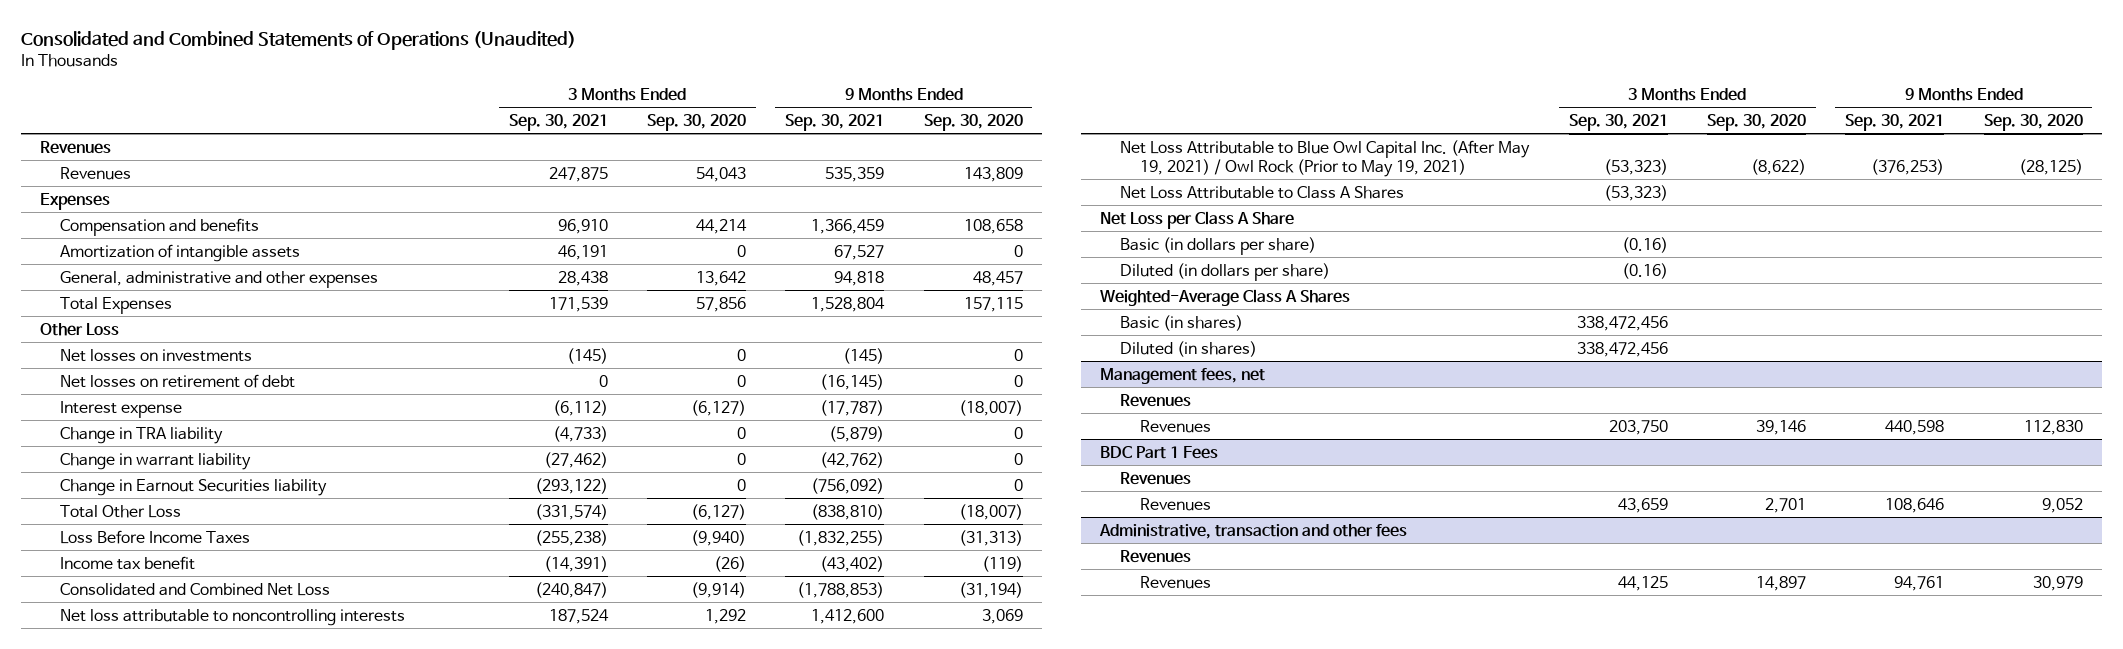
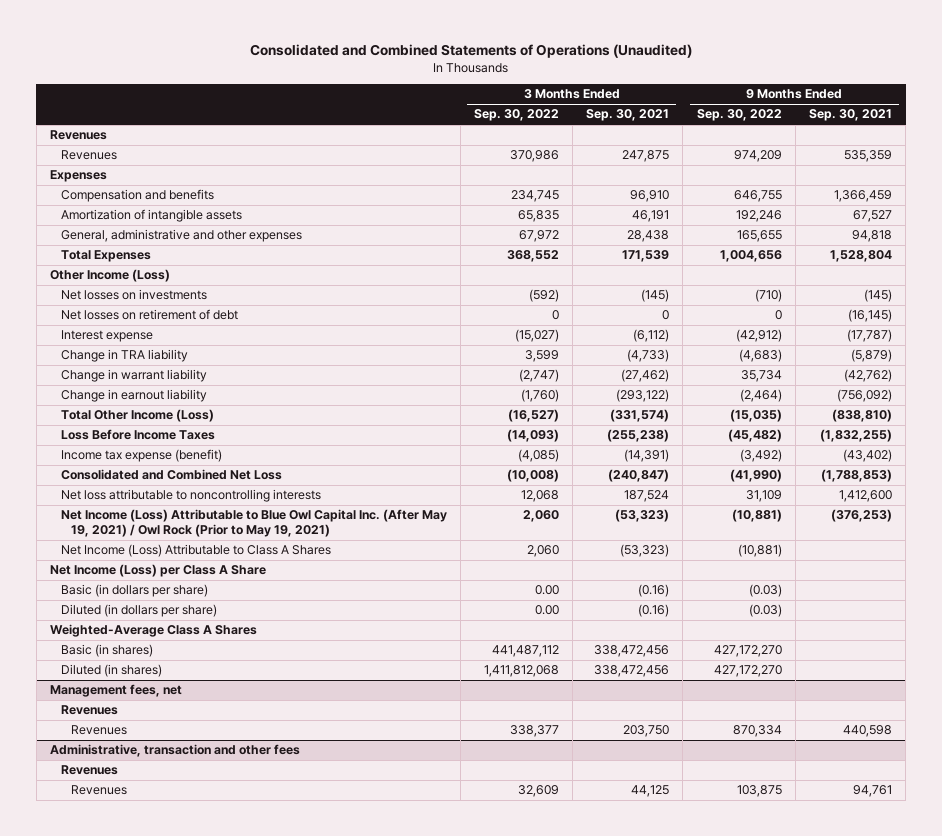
- | 3 Months Ended Sep. 30, 2021 | 3 Months Ended Sep. 30, 2020 | 9 Months Ended Sep. 30, 2021 | 9 Months Ended Sep. 30, 2020
+ | 3 Months Ended Sep. 30, 2022 | 3 Months Ended Sep. 30, 2021 | 9 Months Ended Sep. 30, 2022 | 9 Months Ended Sep. 30, 2021
- Other Loss
+ Other Income (Loss)
- Change in Earnout Securities liability | (293,122) | 0 | (756,092) | 0
- Total Other Loss | (331,574) | (6,127) | (838,810) | (18,007)
+ Change in earnout liability | (1,760) | (293,122) | (2,464) | (756,092)
+ Total Other Income (Loss) | (16,527) | (331,574) | (15,035) | (838,810)
- Income tax benefit | (14,391) | (26) | (43,402) | (119)
+ Income tax expense (benefit) | (4,085) | (14,391) | (3,492) | (43,402)
- Net Loss Attributable to Blue Owl Capital Inc. (After May 19, 2021) / Owl Rock (Prior to May 19, 2021) | (53,323) | (8,622) | (376,253) | (28,125)
- Net Loss Attributable to Class A Shares | (53,323) | | |
- Net Loss per Class A Share
+ Net Income (Loss) Attributable to Blue Owl Capital Inc. (After May 19, 2021) / Owl Rock (Prior to May 19, 2021) | 2,060 | (53,323) | (10,881) | (376,253)
+ Net Income (Loss) Attributable to Class A Shares | 2,060 | (53,323) | (10,881) |
+ Net Income (Loss) per Class A Share
- BDC Part 1 Fees
- Revenues
- Revenues | 43,659 | 2,701 | 108,646 | 9,052

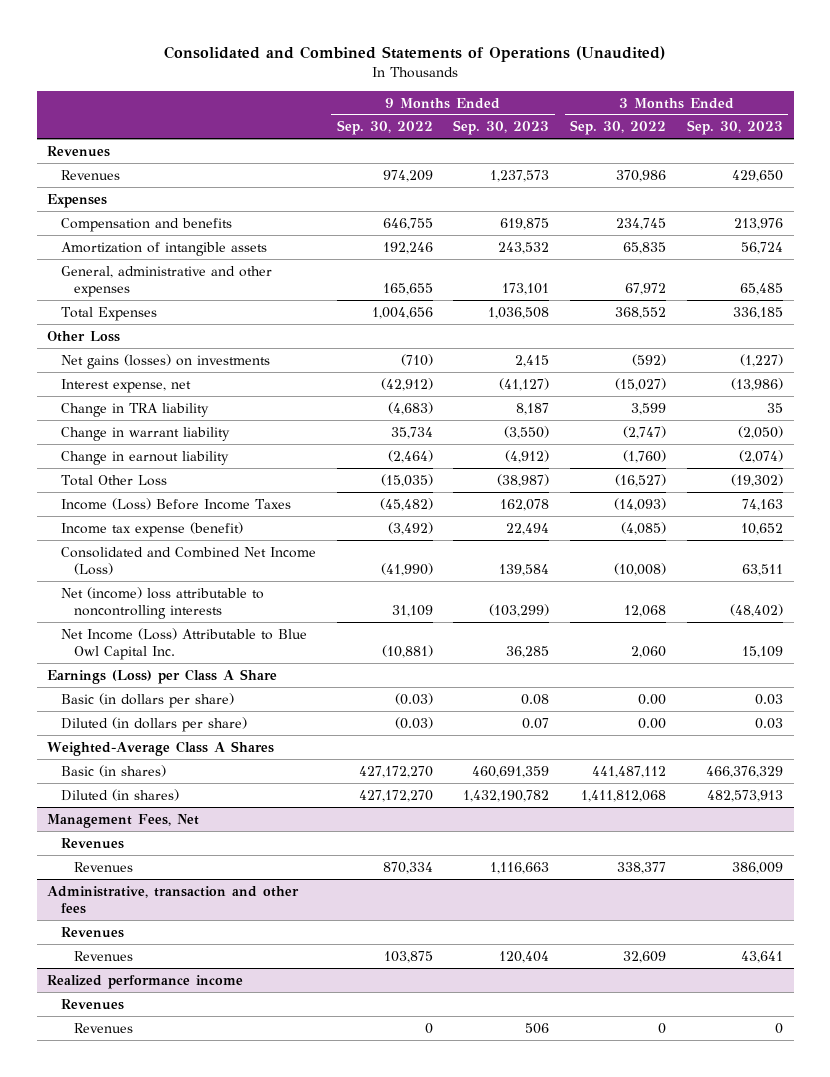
- | 3 Months Ended Sep. 30, 2022 | 3 Months Ended Sep. 30, 2021 | 9 Months Ended Sep. 30, 2022 | 9 Months Ended Sep. 30, 2021
+ | 9 Months Ended Sep. 30, 2022 | 9 Months Ended Sep. 30, 2023 | 3 Months Ended Sep. 30, 2022 | 3 Months Ended Sep. 30, 2023
- Other Income (Loss)
- Net losses on investments | (592) | (145) | (710) | (145)
- Net losses on retirement of debt | 0 | 0 | 0 | (16,145)
- Interest expense | (15,027) | (6,112) | (42,912) | (17,787)
+ Other Loss
+ Net gains (losses) on investments | (710) | 2,415 | (592) | (1,227)
+ Interest expense, net | (42,912) | (41,127) | (15,027) | (13,986)
- Total Other Income (Loss) | (16,527) | (331,574) | (15,035) | (838,810)
- Loss Before Income Taxes | (14,093) | (255,238) | (45,482) | (1,832,255)
+ Total Other Loss | (15,035) | (38,987) | (16,527) | (19,302)
+ Income (Loss) Before Income Taxes | (45,482) | 162,078 | (14,093) | 74,163
- Consolidated and Combined Net Loss | (10,008) | (240,847) | (41,990) | (1,788,853)
- Net loss attributable to noncontrolling interests | 12,068 | 187,524 | 31,109 | 1,412,600
- Net Income (Loss) Attributable to Blue Owl Capital Inc. (After May 19, 2021) / Owl Rock (Prior to May 19, 2021) | 2,060 | (53,323) | (10,881) | (376,253)
- Net Income (Loss) Attributable to Class A Shares | 2,060 | (53,323) | (10,881) |
- Net Income (Loss) per Class A Share
+ Consolidated and Combined Net Income (Loss) | (41,990) | 139,584 | (10,008) | 63,511
+ Net (income) loss attributable to noncontrolling interests | 31,109 | (103,299) | 12,068 | (48,402)
+ Net Income (Loss) Attributable to Blue Owl Capital Inc. | (10,881) | 36,285 | 2,060 | 15,109
+ Earnings (Loss) per Class A Share
- Management fees, net
+ Management Fees, Net
+ Realized performance income
+ Revenues
+ Revenues | 0 | 506 | 0 | 0

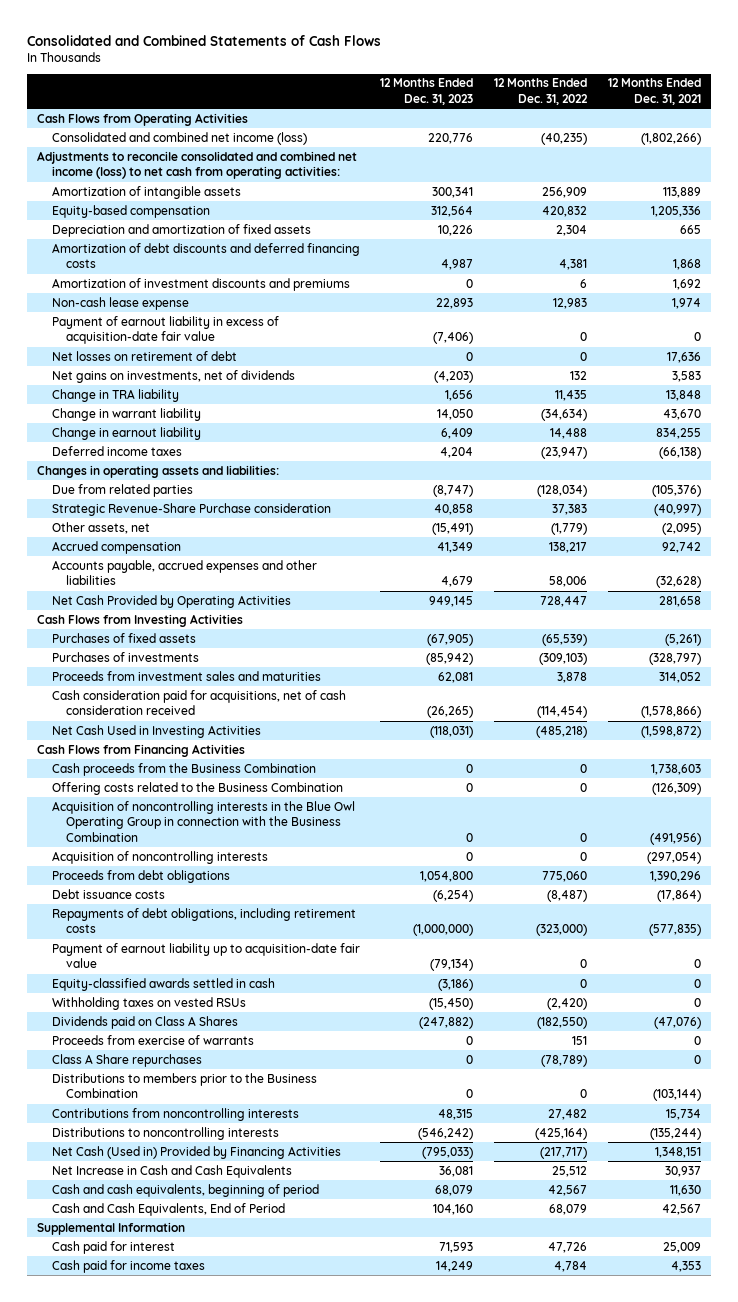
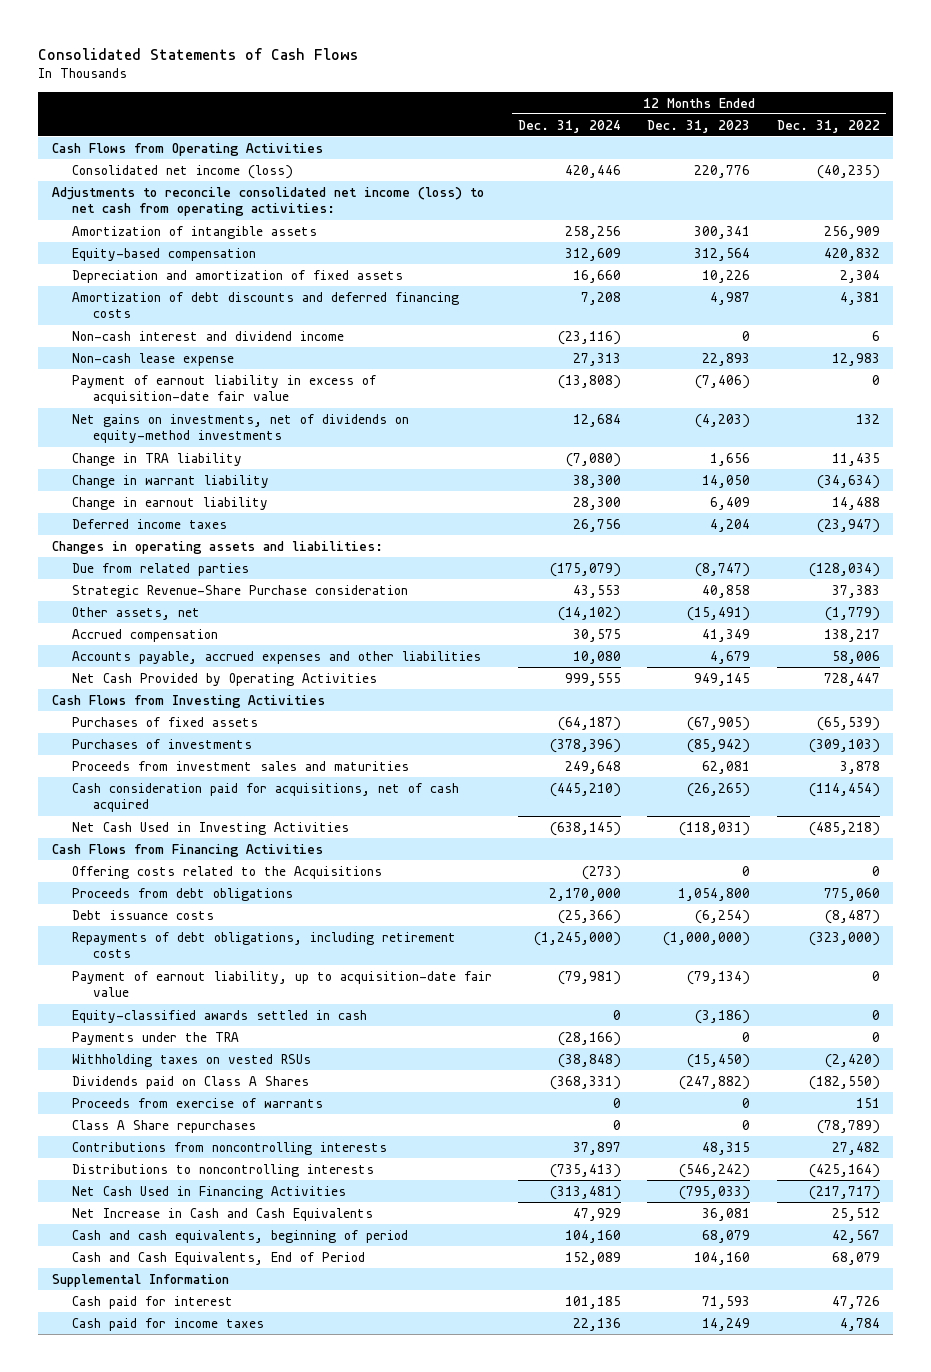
- Consolidated and Combined Statements of Cash Flows
+ Consolidated Statements of Cash Flows
- | 12 Months Ended Dec. 31, 2023 | 12 Months Ended Dec. 31, 2022 | 12 Months Ended Dec. 31, 2021
+ | 12 Months Ended Dec. 31, 2024 | 12 Months Ended Dec. 31, 2023 | 12 Months Ended Dec. 31, 2022
- Consolidated and combined net income (loss) | 220,776 | (40,235) | (1,802,266)
- Adjustments to reconcile consolidated and combined net income (loss) to net cash from operating activities:
+ Consolidated net income (loss) | 420,446 | 220,776 | (40,235)
+ Adjustments to reconcile consolidated net income (loss) to net cash from operating activities:
- Amortization of investment discounts and premiums | 0 | 6 | 1,692
+ Non-cash interest and dividend income | (23,116) | 0 | 6
- Net losses on retirement of debt | 0 | 0 | 17,636
- Net gains on investments, net of dividends | (4,203) | 132 | 3,583
+ Net gains on investments, net of dividends on equity-method investments | 12,684 | (4,203) | 132
- Cash consideration paid for acquisitions, net of cash consideration received | (26,265) | (114,454) | (1,578,866)
+ Cash consideration paid for acquisitions, net of cash acquired | (445,210) | (26,265) | (114,454)
- Cash proceeds from the Business Combination | 0 | 0 | 1,738,603
- Offering costs related to the Business Combination | 0 | 0 | (126,309)
- Acquisition of noncontrolling interests in the Blue Owl Operating Group in connection with the Business Combination | 0 | 0 | (491,956)
- Acquisition of noncontrolling interests | 0 | 0 | (297,054)
+ Offering costs related to the Acquisitions | (273) | 0 | 0
- Payment of earnout liability up to acquisition-date fair value | (79,134) | 0 | 0
+ Payment of earnout liability, up to acquisition-date fair value | (79,981) | (79,134) | 0
+ Payments under the TRA | (28,166) | 0 | 0
- Distributions to members prior to the Business Combination | 0 | 0 | (103,144)
- Net Cash (Used in) Provided by Financing Activities | (795,033) | (217,717) | 1,348,151
+ Net Cash Used in Financing Activities | (313,481) | (795,033) | (217,717)

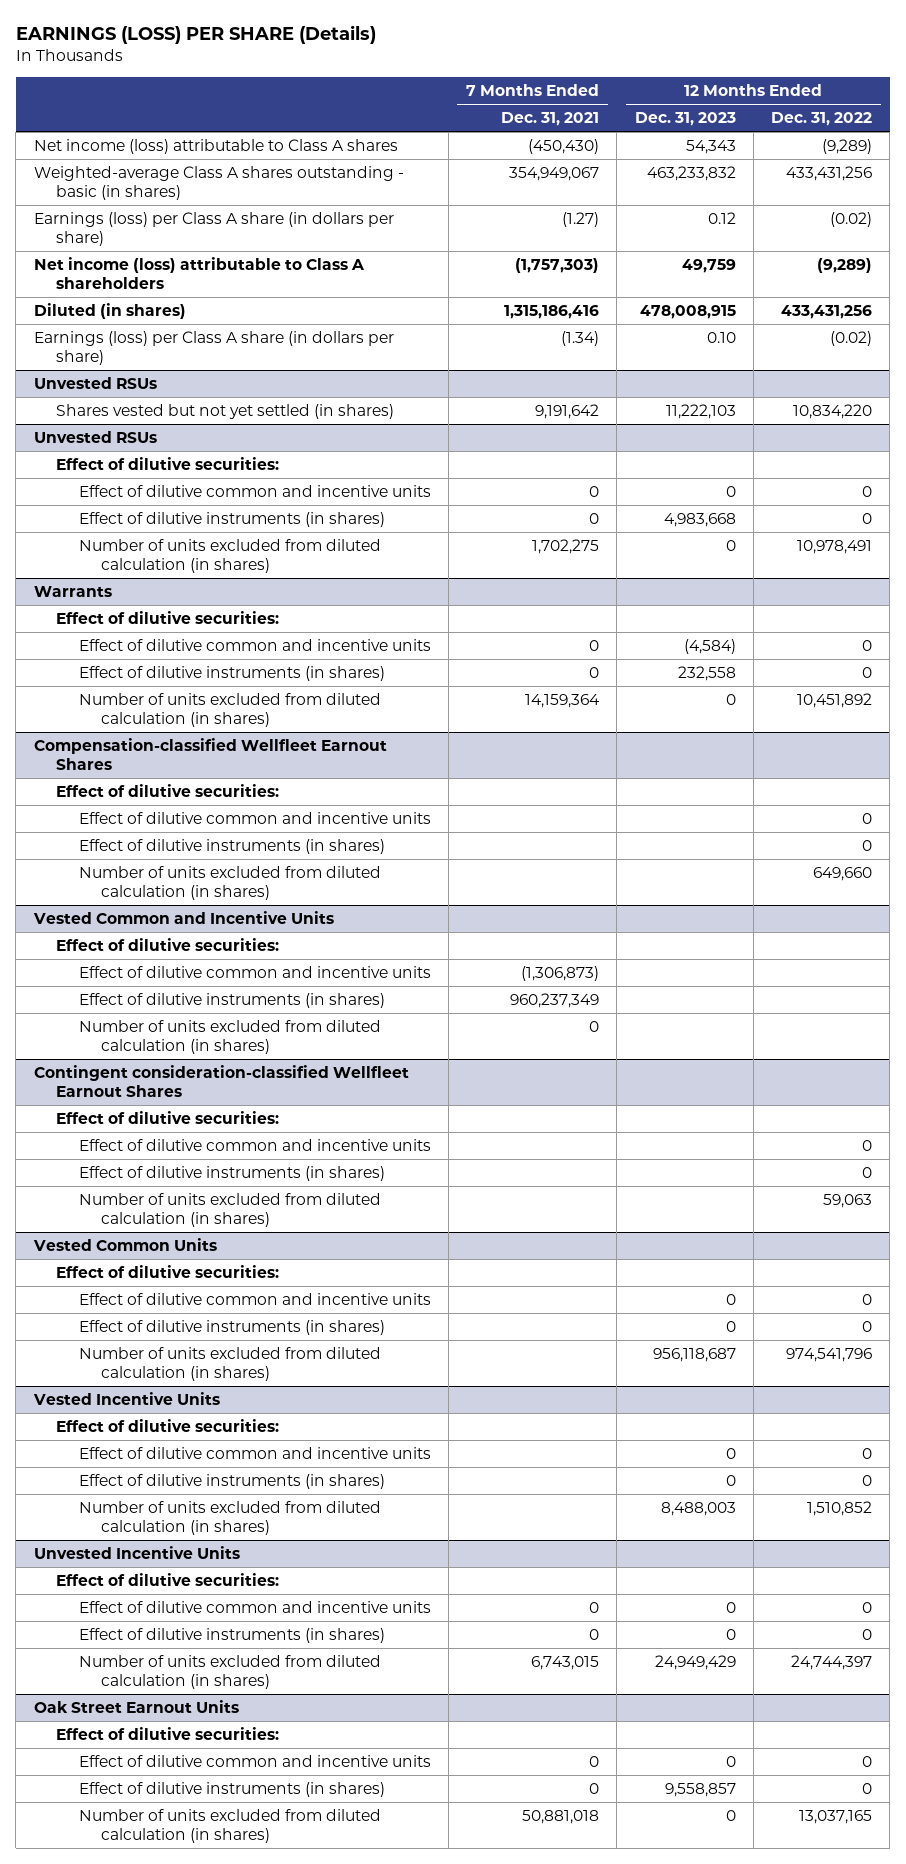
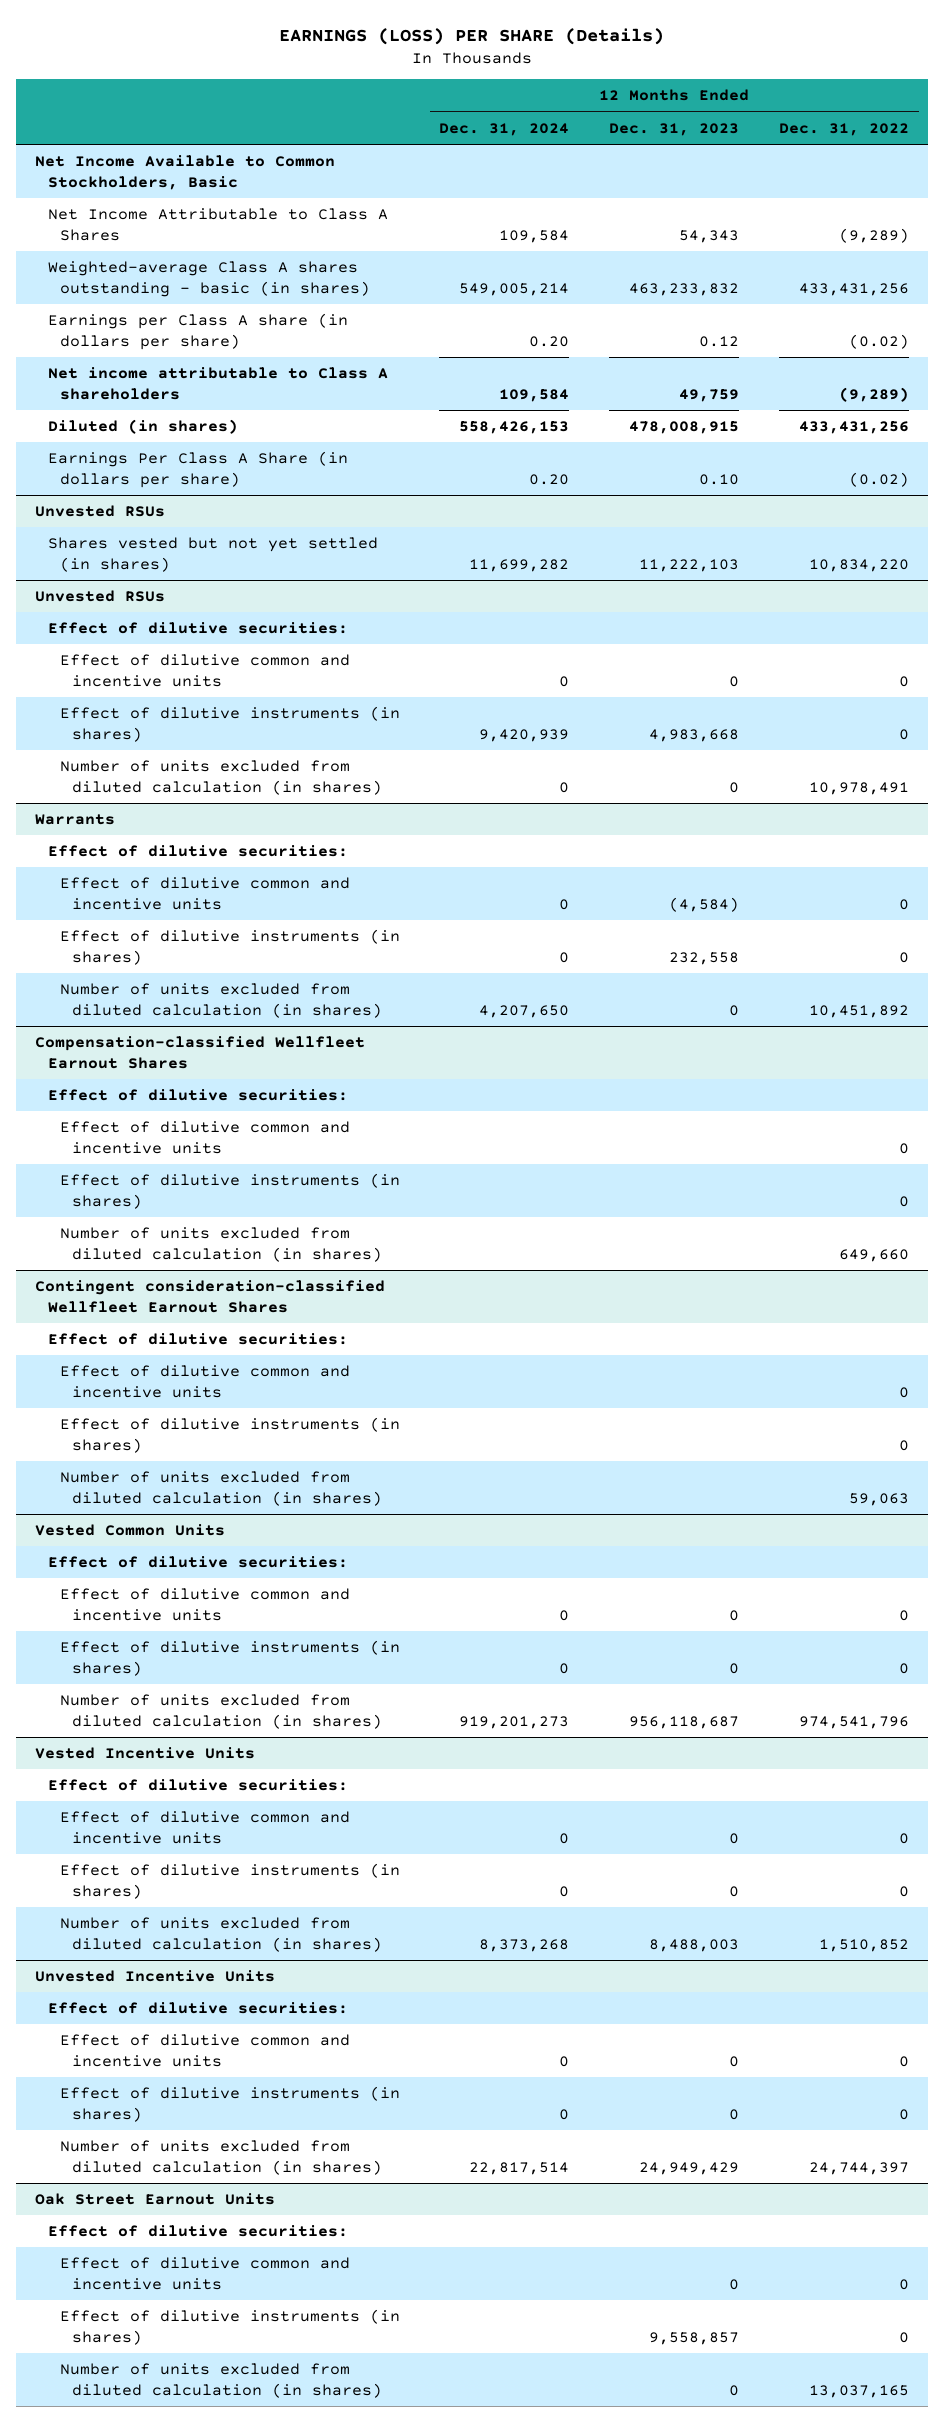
- | 7 Months Ended Dec. 31, 2021 | 12 Months Ended Dec. 31, 2023 | 12 Months Ended Dec. 31, 2022
+ | 12 Months Ended Dec. 31, 2024 | 12 Months Ended Dec. 31, 2023 | 12 Months Ended Dec. 31, 2022
- Net income (loss) attributable to Class A shares | (450,430) | 54,343 | (9,289)
+ Net Income Available to Common Stockholders, Basic
+ Net Income Attributable to Class A Shares | 109,584 | 54,343 | (9,289)
- Earnings (loss) per Class A share (in dollars per share) | (1.27) | 0.12 | (0.02)
- Net income (loss) attributable to Class A shareholders | (1,757,303) | 49,759 | (9,289)
+ Earnings per Class A share (in dollars per share) | 0.20 | 0.12 | (0.02)
+ Net income attributable to Class A shareholders | 109,584 | 49,759 | (9,289)
- Earnings (loss) per Class A share (in dollars per share) | (1.34) | 0.10 | (0.02)
+ Earnings Per Class A Share (in dollars per share) | 0.20 | 0.10 | (0.02)
- Vested Common and Incentive Units
- Effect of dilutive securities:
- Effect of dilutive common and incentive units | (1,306,873) | |
- Effect of dilutive instruments (in shares) | 960,237,349 | |
- Number of units excluded from diluted calculation (in shares) | 0 | |

